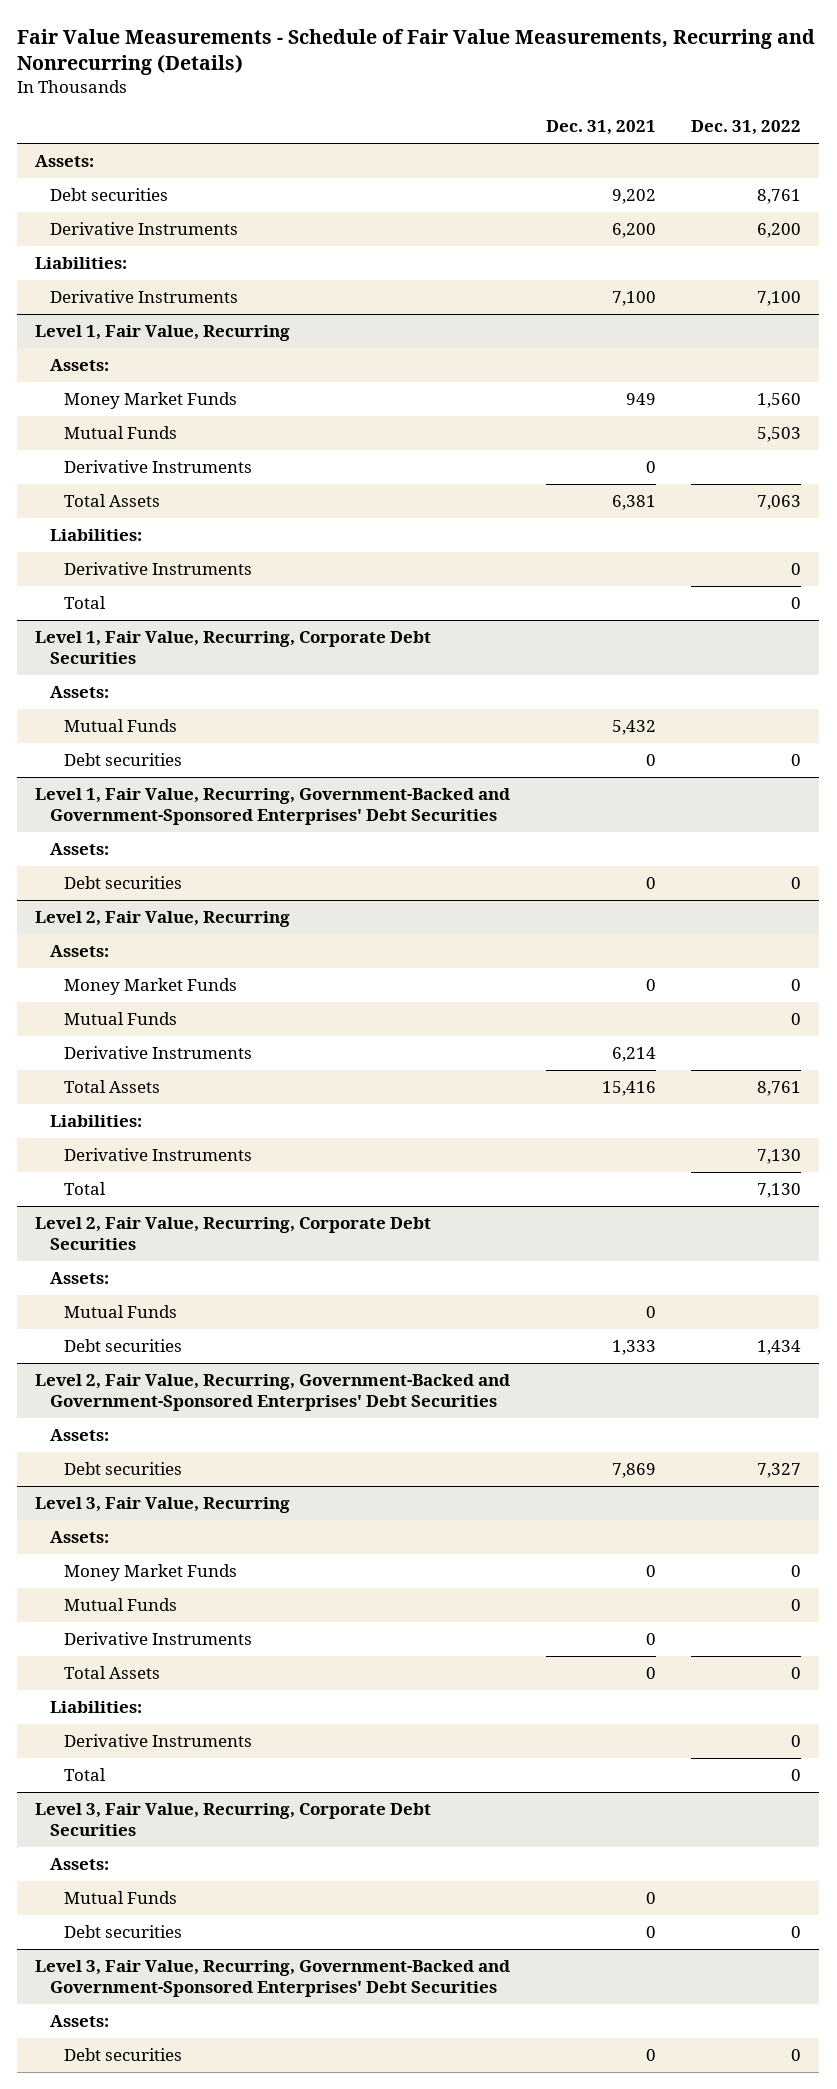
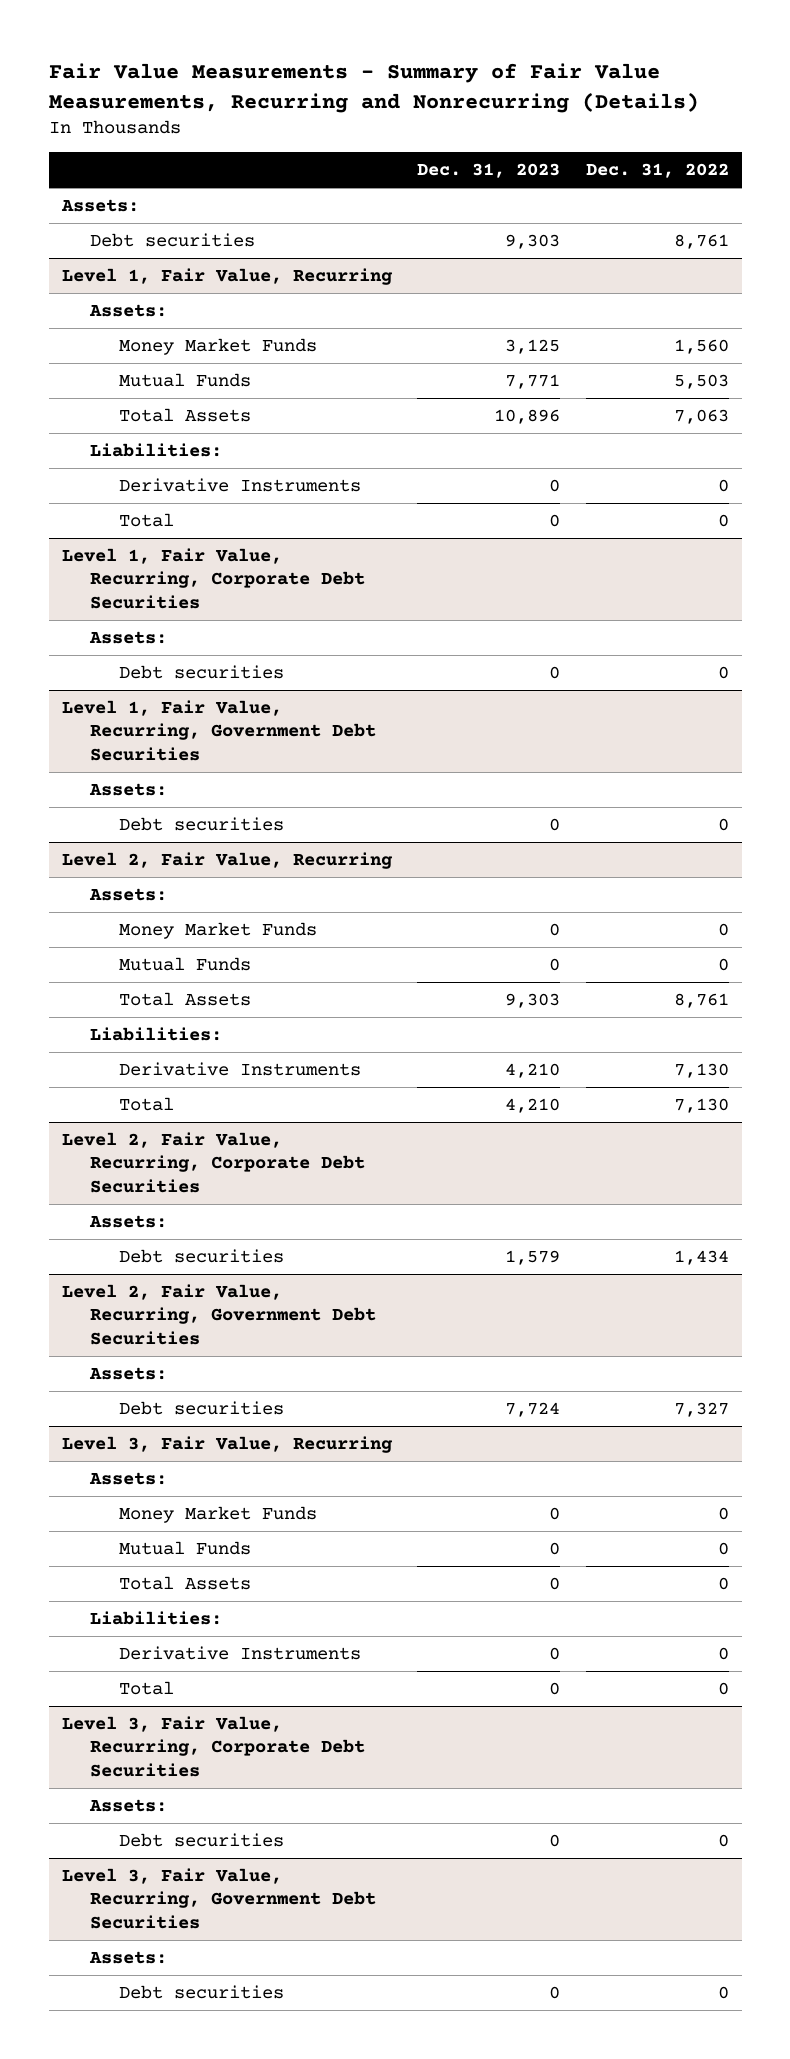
- Fair Value Measurements - Schedule of Fair Value Measurements, Recurring and Nonrecurring (Details)
+ Fair Value Measurements - Summary of Fair Value Measurements, Recurring and Nonrecurring (Details)
- | Dec. 31, 2021 | Dec. 31, 2022
+ | Dec. 31, 2023 | Dec. 31, 2022
- Derivative Instruments | 6,200 | 6,200
- Liabilities:
- Derivative Instruments | 7,100 | 7,100
@ Level 1, Fair Value, Recurring
- Derivative Instruments | 0 |
@ Level 1, Fair Value, Recurring, Corporate Debt Securities
- Mutual Funds | 5,432 |
- Level 1, Fair Value, Recurring, Government-Backed and Government-Sponsored Enterprises' Debt Securities
+ Level 1, Fair Value, Recurring, Government Debt Securities
@ Level 2, Fair Value, Recurring
- Derivative Instruments | 6,214 |
@ Level 2, Fair Value, Recurring, Corporate Debt Securities
- Mutual Funds | 0 |
- Level 2, Fair Value, Recurring, Government-Backed and Government-Sponsored Enterprises' Debt Securities
+ Level 2, Fair Value, Recurring, Government Debt Securities
@ Level 3, Fair Value, Recurring
- Derivative Instruments | 0 |
@ Level 3, Fair Value, Recurring, Corporate Debt Securities
- Mutual Funds | 0 |
- Level 3, Fair Value, Recurring, Government-Backed and Government-Sponsored Enterprises' Debt Securities
+ Level 3, Fair Value, Recurring, Government Debt Securities

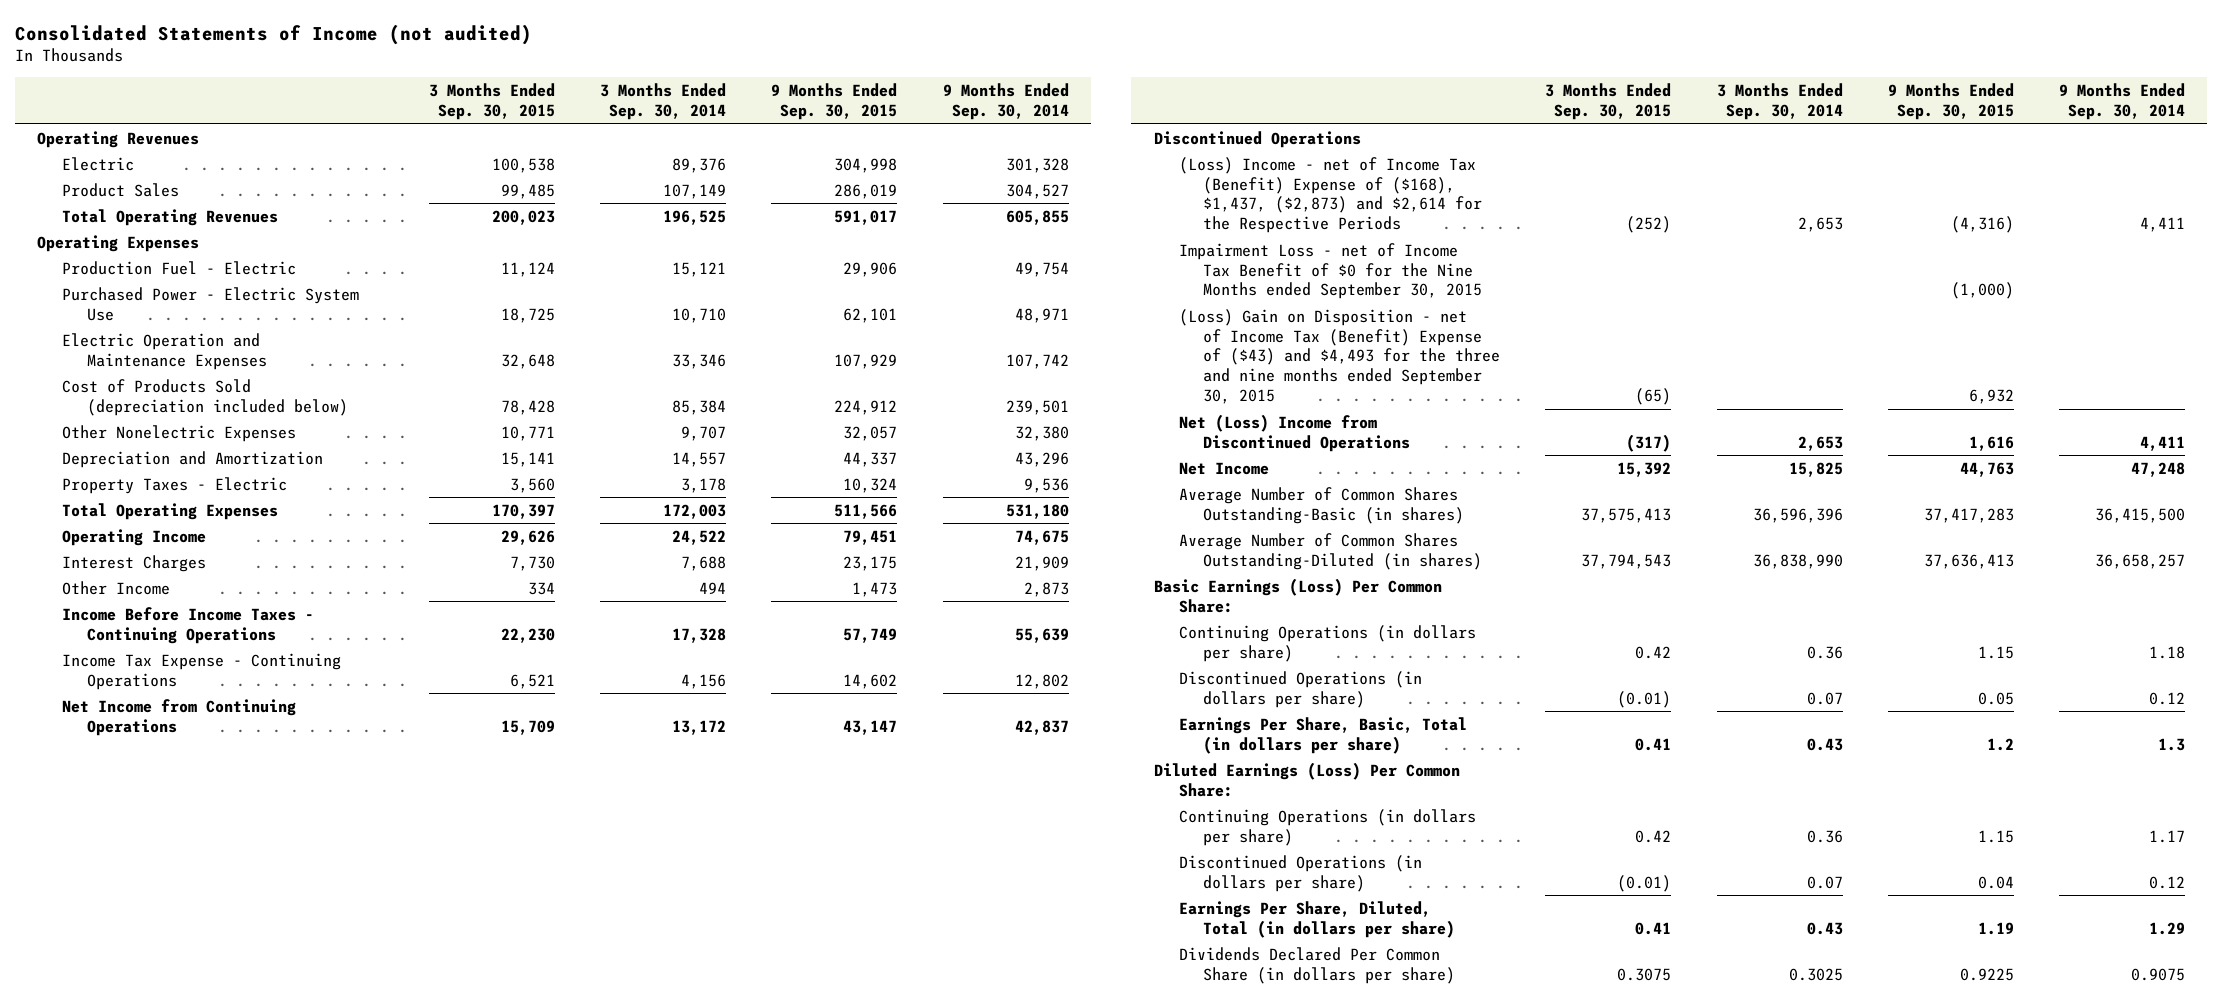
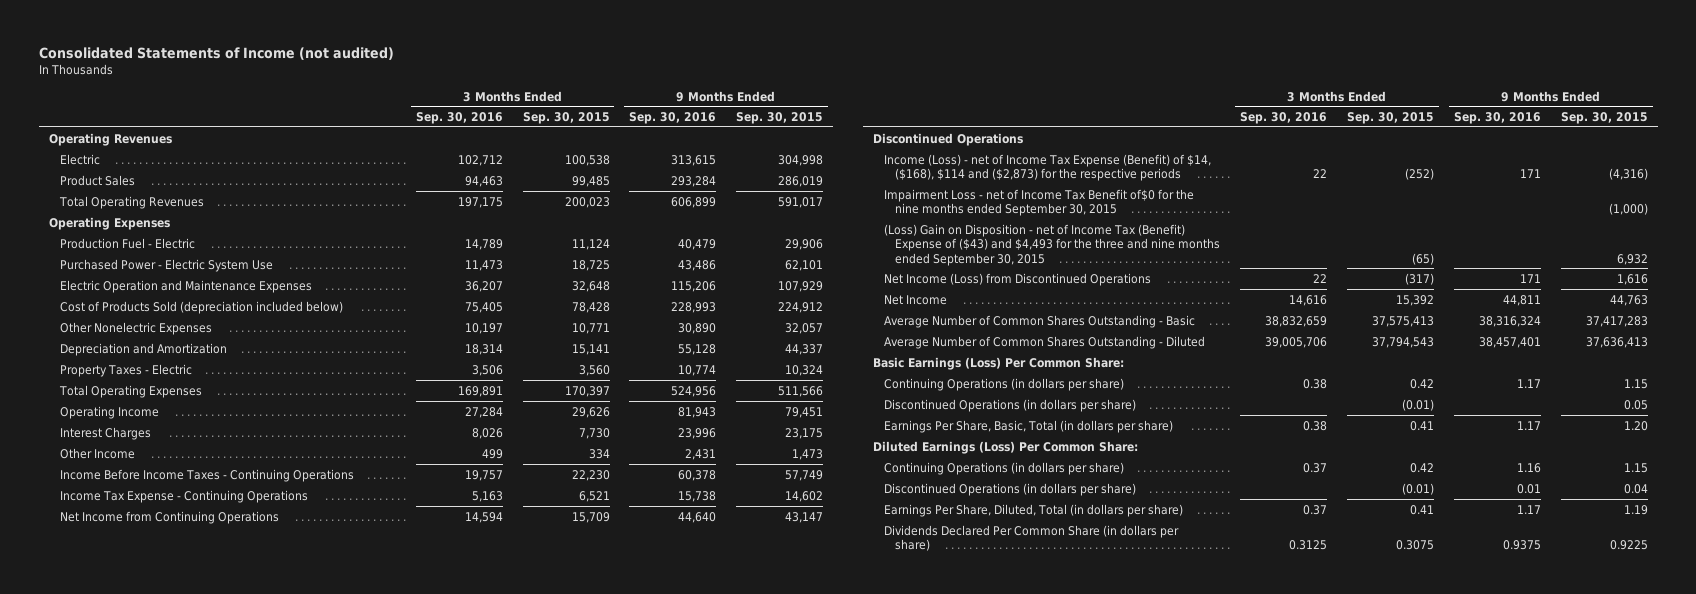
- | 3 Months Ended Sep. 30, 2015 | 3 Months Ended Sep. 30, 2014 | 9 Months Ended Sep. 30, 2015 | 9 Months Ended Sep. 30, 2014
+ | 3 Months Ended Sep. 30, 2016 | 3 Months Ended Sep. 30, 2015 | 9 Months Ended Sep. 30, 2016 | 9 Months Ended Sep. 30, 2015
- (Loss) Income - net of Income Tax (Benefit) Expense of ($168), $1,437, ($2,873) and $2,614 for the Respective Periods | (252) | 2,653 | (4,316) | 4,411
- Impairment Loss - net of Income Tax Benefit of $0 for the Nine Months ended September 30, 2015 | | | (1,000) |
+ Income (Loss) - net of Income Tax Expense (Benefit) of $14, ($168), $114 and ($2,873) for the respective periods | 22 | (252) | 171 | (4,316)
+ Impairment Loss - net of Income Tax Benefit of$0 for the nine months ended September 30, 2015 | | | | (1,000)
- Net (Loss) Income from Discontinued Operations | (317) | 2,653 | 1,616 | 4,411
+ Net Income (Loss) from Discontinued Operations | 22 | (317) | 171 | 1,616
- Average Number of Common Shares Outstanding-Basic (in shares) | 37,575,413 | 36,596,396 | 37,417,283 | 36,415,500
- Average Number of Common Shares Outstanding-Diluted (in shares) | 37,794,543 | 36,838,990 | 37,636,413 | 36,658,257
+ Average Number of Common Shares Outstanding - Basic | 38,832,659 | 37,575,413 | 38,316,324 | 37,417,283
+ Average Number of Common Shares Outstanding - Diluted | 39,005,706 | 37,794,543 | 38,457,401 | 37,636,413
- Earnings Per Share, Basic, Total (in dollars per share) | 0.41 | 0.43 | 1.2 | 1.3
+ Earnings Per Share, Basic, Total (in dollars per share) | 0.38 | 0.41 | 1.17 | 1.20

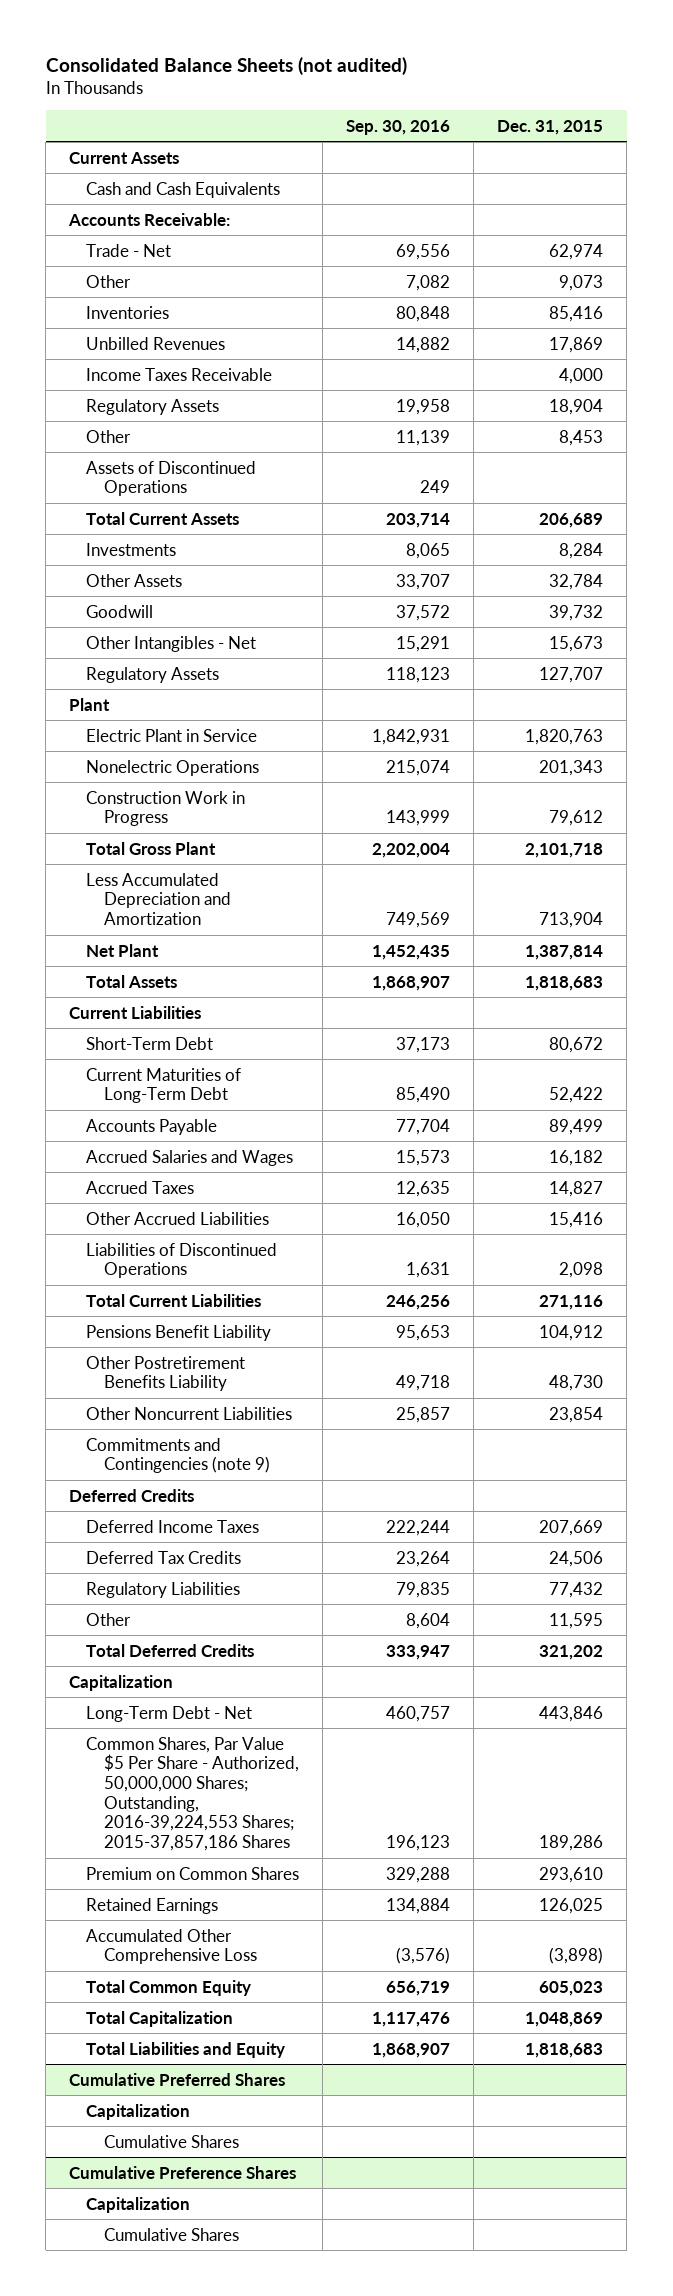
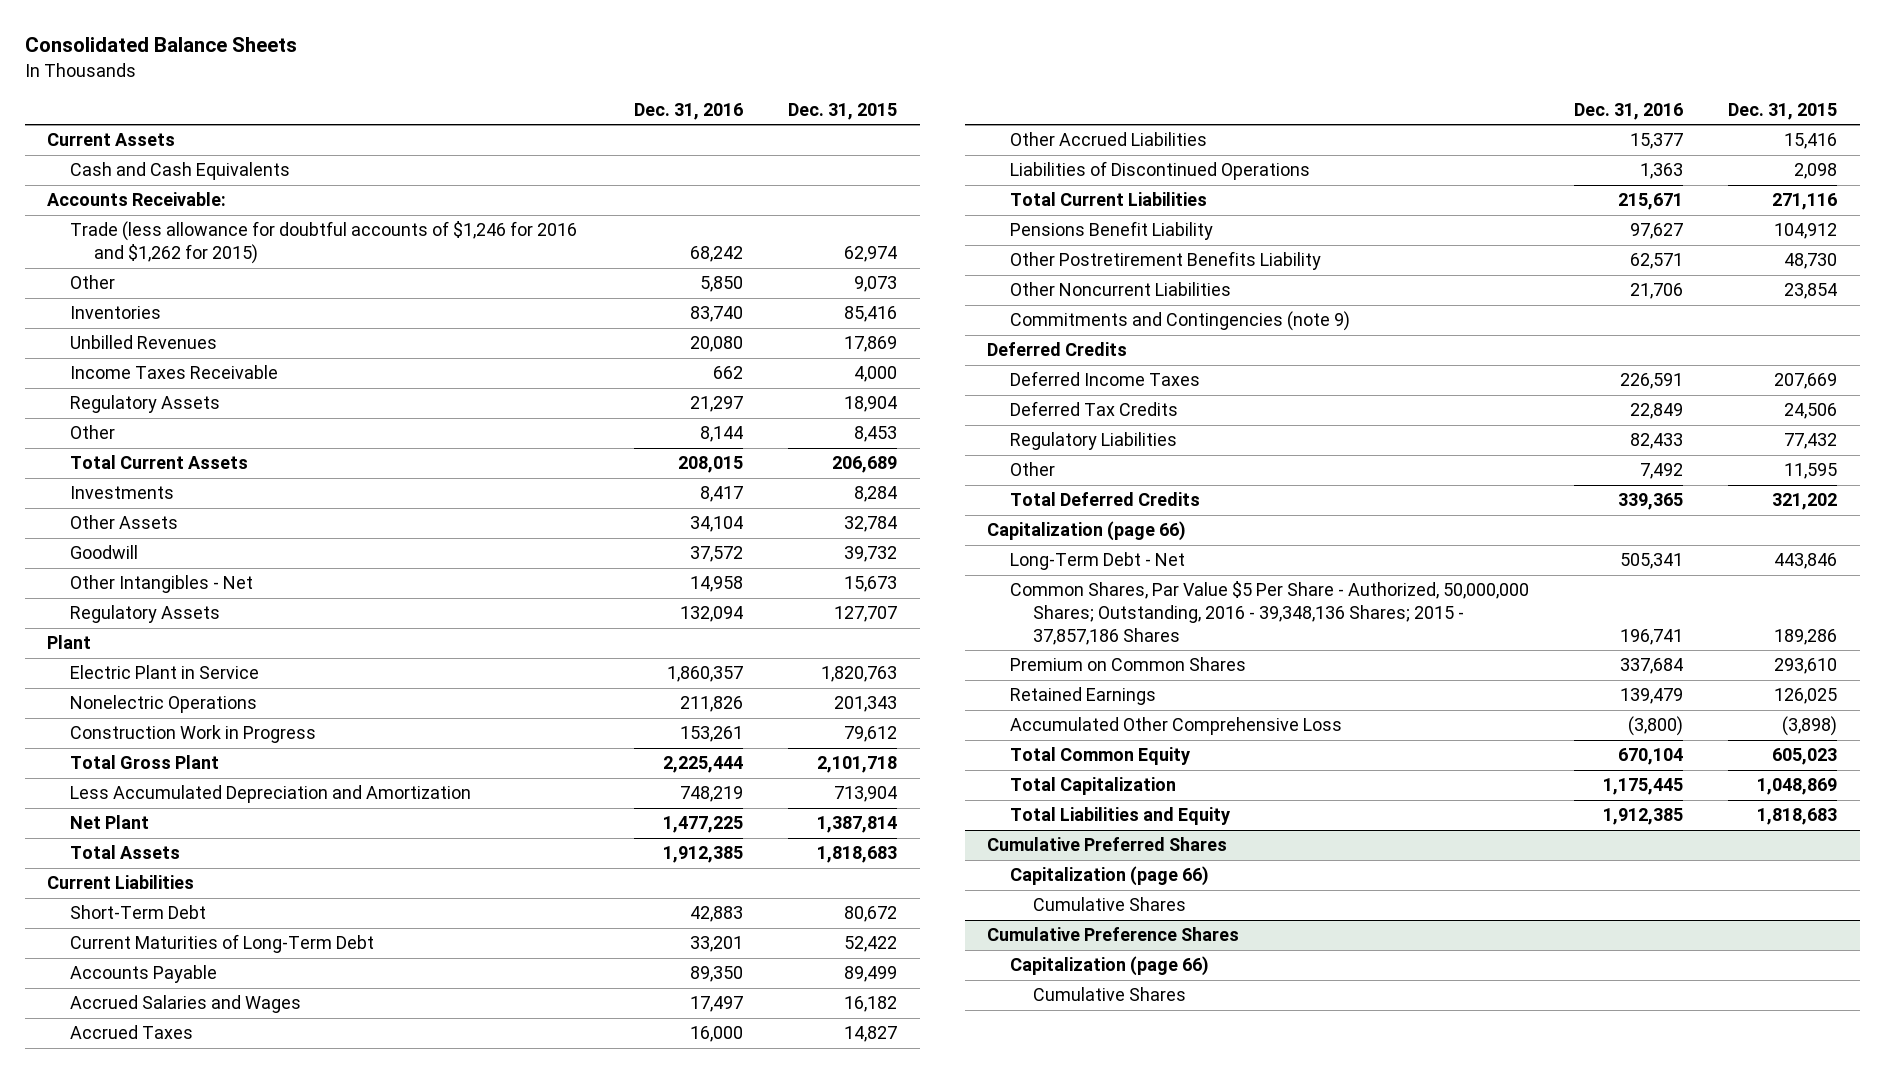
- Consolidated Balance Sheets (not audited)
+ Consolidated Balance Sheets
- | Sep. 30, 2016 | Dec. 31, 2015
+ | Dec. 31, 2016 | Dec. 31, 2015
- Trade - Net | 69,556 | 62,974
+ Trade (less allowance for doubtful accounts of $1,246 for 2016 and $1,262 for 2015) | 68,242 | 62,974
- Assets of Discontinued Operations | 249 |
- Capitalization
+ Capitalization (page 66)
- Common Shares, Par Value $5 Per Share - Authorized, 50,000,000 Shares; Outstanding, 2016-39,224,553 Shares; 2015-37,857,186 Shares | 196,123 | 189,286
+ Common Shares, Par Value $5 Per Share - Authorized, 50,000,000 Shares; Outstanding, 2016 - 39,348,136 Shares; 2015 - 37,857,186 Shares | 196,741 | 189,286
@ Cumulative Preferred Shares
- Capitalization
+ Capitalization (page 66)
@ Cumulative Preference Shares
- Capitalization
+ Capitalization (page 66)

